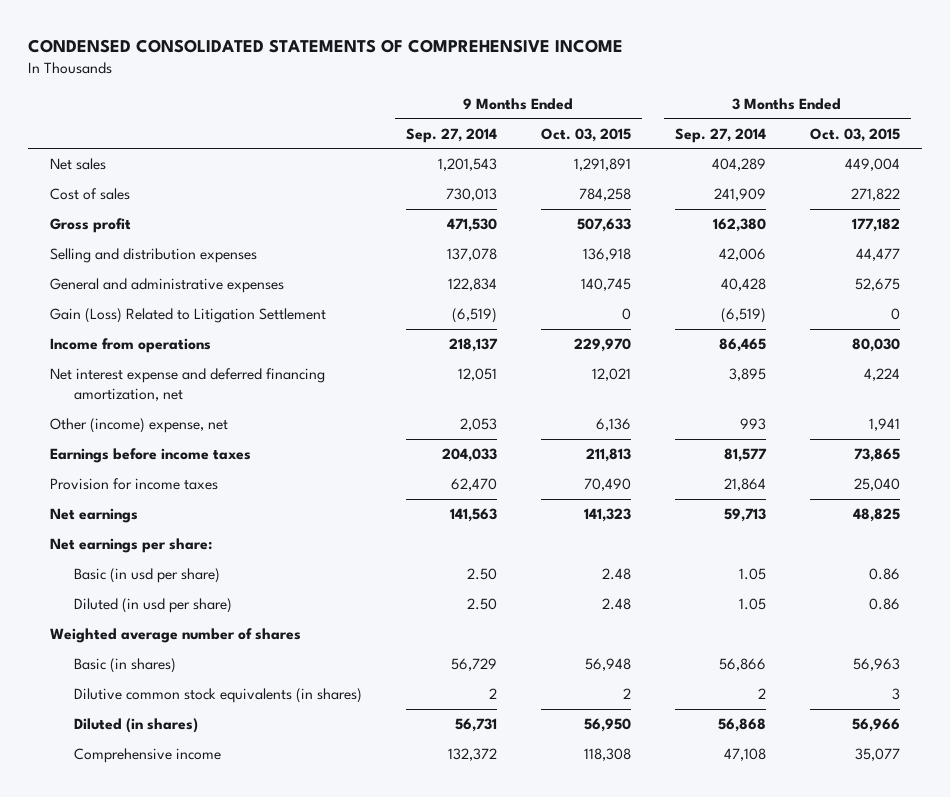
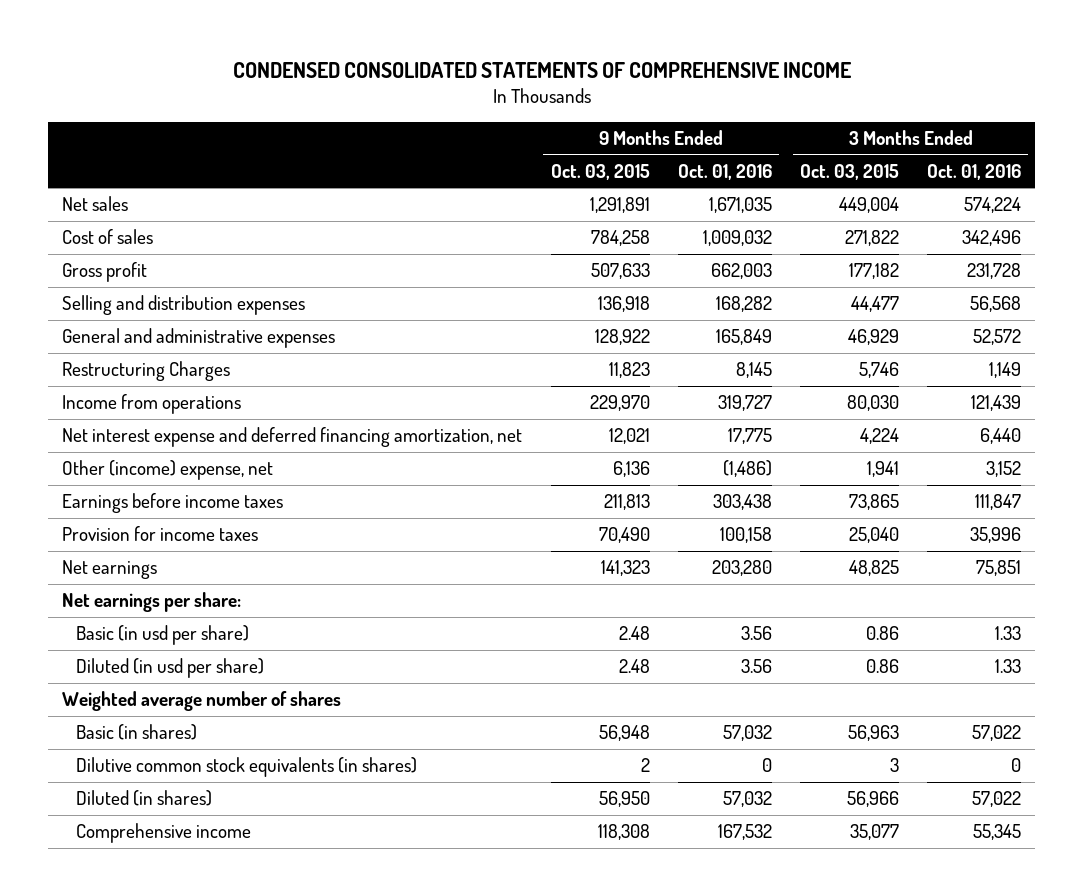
- | 9 Months Ended Sep. 27, 2014 | 9 Months Ended Oct. 03, 2015 | 3 Months Ended Sep. 27, 2014 | 3 Months Ended Oct. 03, 2015
+ | 9 Months Ended Oct. 03, 2015 | 9 Months Ended Oct. 01, 2016 | 3 Months Ended Oct. 03, 2015 | 3 Months Ended Oct. 01, 2016
- General and administrative expenses | 122,834 | 140,745 | 40,428 | 52,675
- Gain (Loss) Related to Litigation Settlement | (6,519) | 0 | (6,519) | 0
+ General and administrative expenses | 128,922 | 165,849 | 46,929 | 52,572
+ Restructuring Charges | 11,823 | 8,145 | 5,746 | 1,149

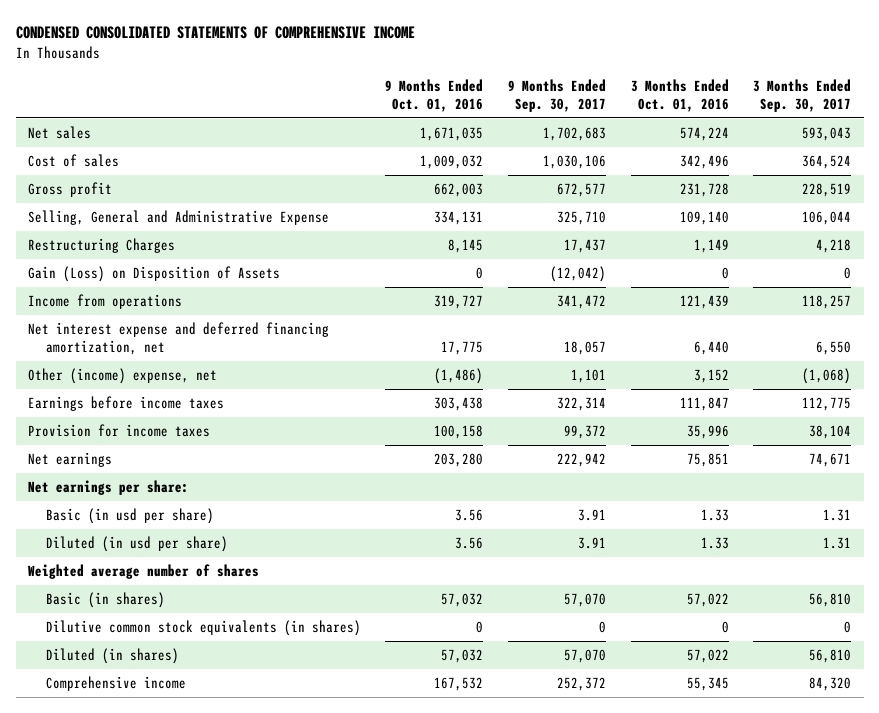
- | 9 Months Ended Oct. 03, 2015 | 9 Months Ended Oct. 01, 2016 | 3 Months Ended Oct. 03, 2015 | 3 Months Ended Oct. 01, 2016
+ | 9 Months Ended Oct. 01, 2016 | 9 Months Ended Sep. 30, 2017 | 3 Months Ended Oct. 01, 2016 | 3 Months Ended Sep. 30, 2017
- Selling and distribution expenses | 136,918 | 168,282 | 44,477 | 56,568
- General and administrative expenses | 128,922 | 165,849 | 46,929 | 52,572
+ Selling, General and Administrative Expense | 334,131 | 325,710 | 109,140 | 106,044
+ Gain (Loss) on Disposition of Assets | 0 | (12,042) | 0 | 0

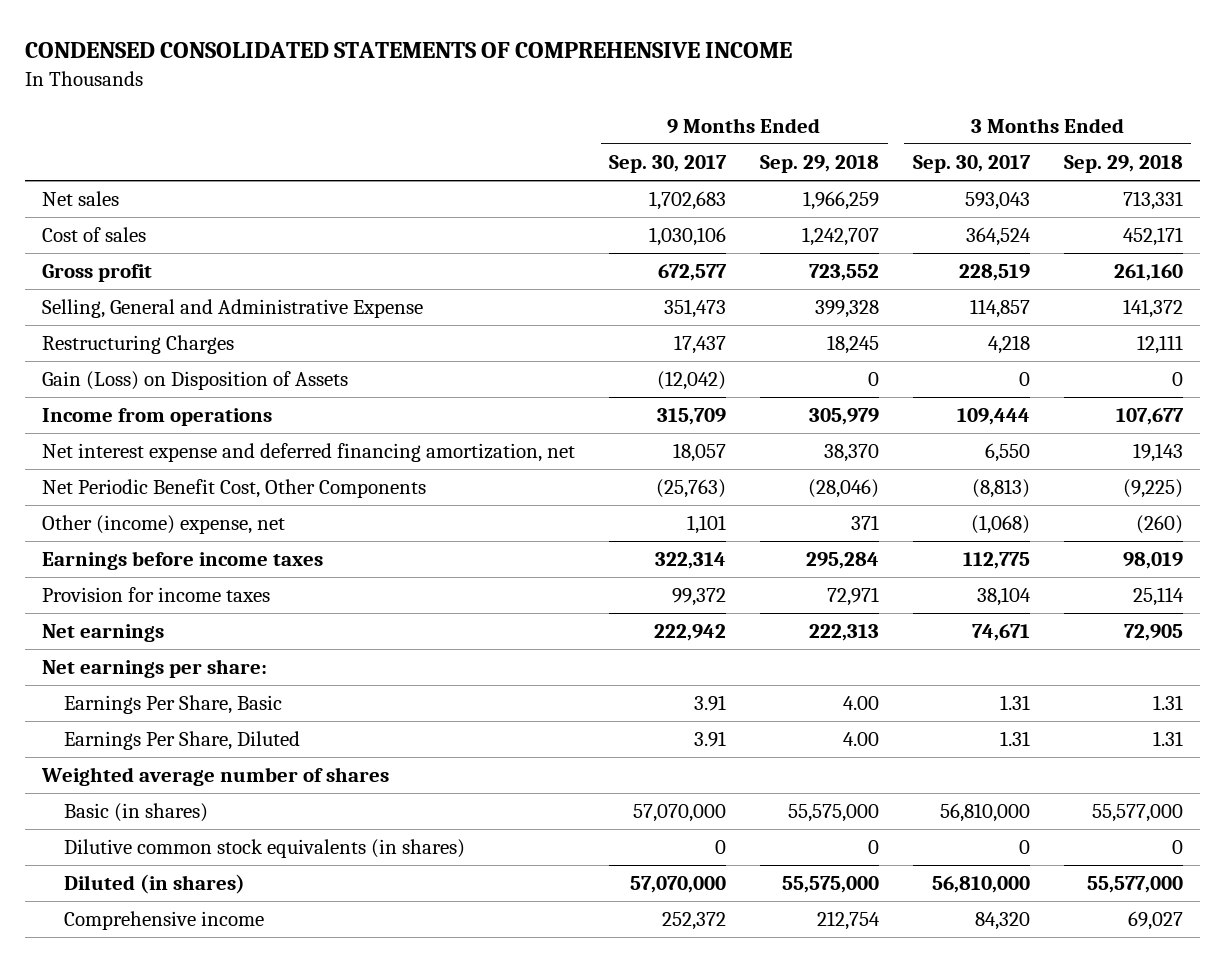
- | 9 Months Ended Oct. 01, 2016 | 9 Months Ended Sep. 30, 2017 | 3 Months Ended Oct. 01, 2016 | 3 Months Ended Sep. 30, 2017
+ | 9 Months Ended Sep. 30, 2017 | 9 Months Ended Sep. 29, 2018 | 3 Months Ended Sep. 30, 2017 | 3 Months Ended Sep. 29, 2018
- Selling, General and Administrative Expense | 334,131 | 325,710 | 109,140 | 106,044
+ Selling, General and Administrative Expense | 351,473 | 399,328 | 114,857 | 141,372
- Income from operations | 319,727 | 341,472 | 121,439 | 118,257
+ Income from operations | 315,709 | 305,979 | 109,444 | 107,677
+ Net Periodic Benefit Cost, Other Components | (25,763) | (28,046) | (8,813) | (9,225)
- Basic (in usd per share) | 3.56 | 3.91 | 1.33 | 1.31
- Diluted (in usd per share) | 3.56 | 3.91 | 1.33 | 1.31
+ Earnings Per Share, Basic | 3.91 | 4.00 | 1.31 | 1.31
+ Earnings Per Share, Diluted | 3.91 | 4.00 | 1.31 | 1.31
- Basic (in shares) | 57,032 | 57,070 | 57,022 | 56,810
+ Basic (in shares) | 57,070,000 | 55,575,000 | 56,810,000 | 55,577,000
- Diluted (in shares) | 57,032 | 57,070 | 57,022 | 56,810
+ Diluted (in shares) | 57,070,000 | 55,575,000 | 56,810,000 | 55,577,000

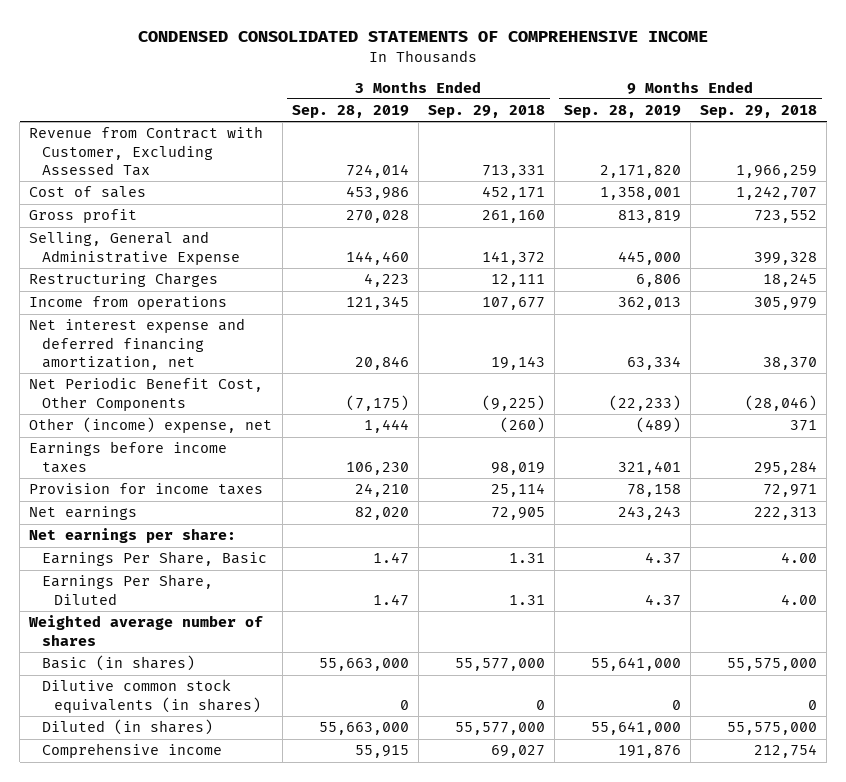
- | 9 Months Ended Sep. 30, 2017 | 9 Months Ended Sep. 29, 2018 | 3 Months Ended Sep. 30, 2017 | 3 Months Ended Sep. 29, 2018
+ | 3 Months Ended Sep. 28, 2019 | 3 Months Ended Sep. 29, 2018 | 9 Months Ended Sep. 28, 2019 | 9 Months Ended Sep. 29, 2018
- Net sales | 1,702,683 | 1,966,259 | 593,043 | 713,331
+ Revenue from Contract with Customer, Excluding Assessed Tax | 724,014 | 713,331 | 2,171,820 | 1,966,259
- Gain (Loss) on Disposition of Assets | (12,042) | 0 | 0 | 0

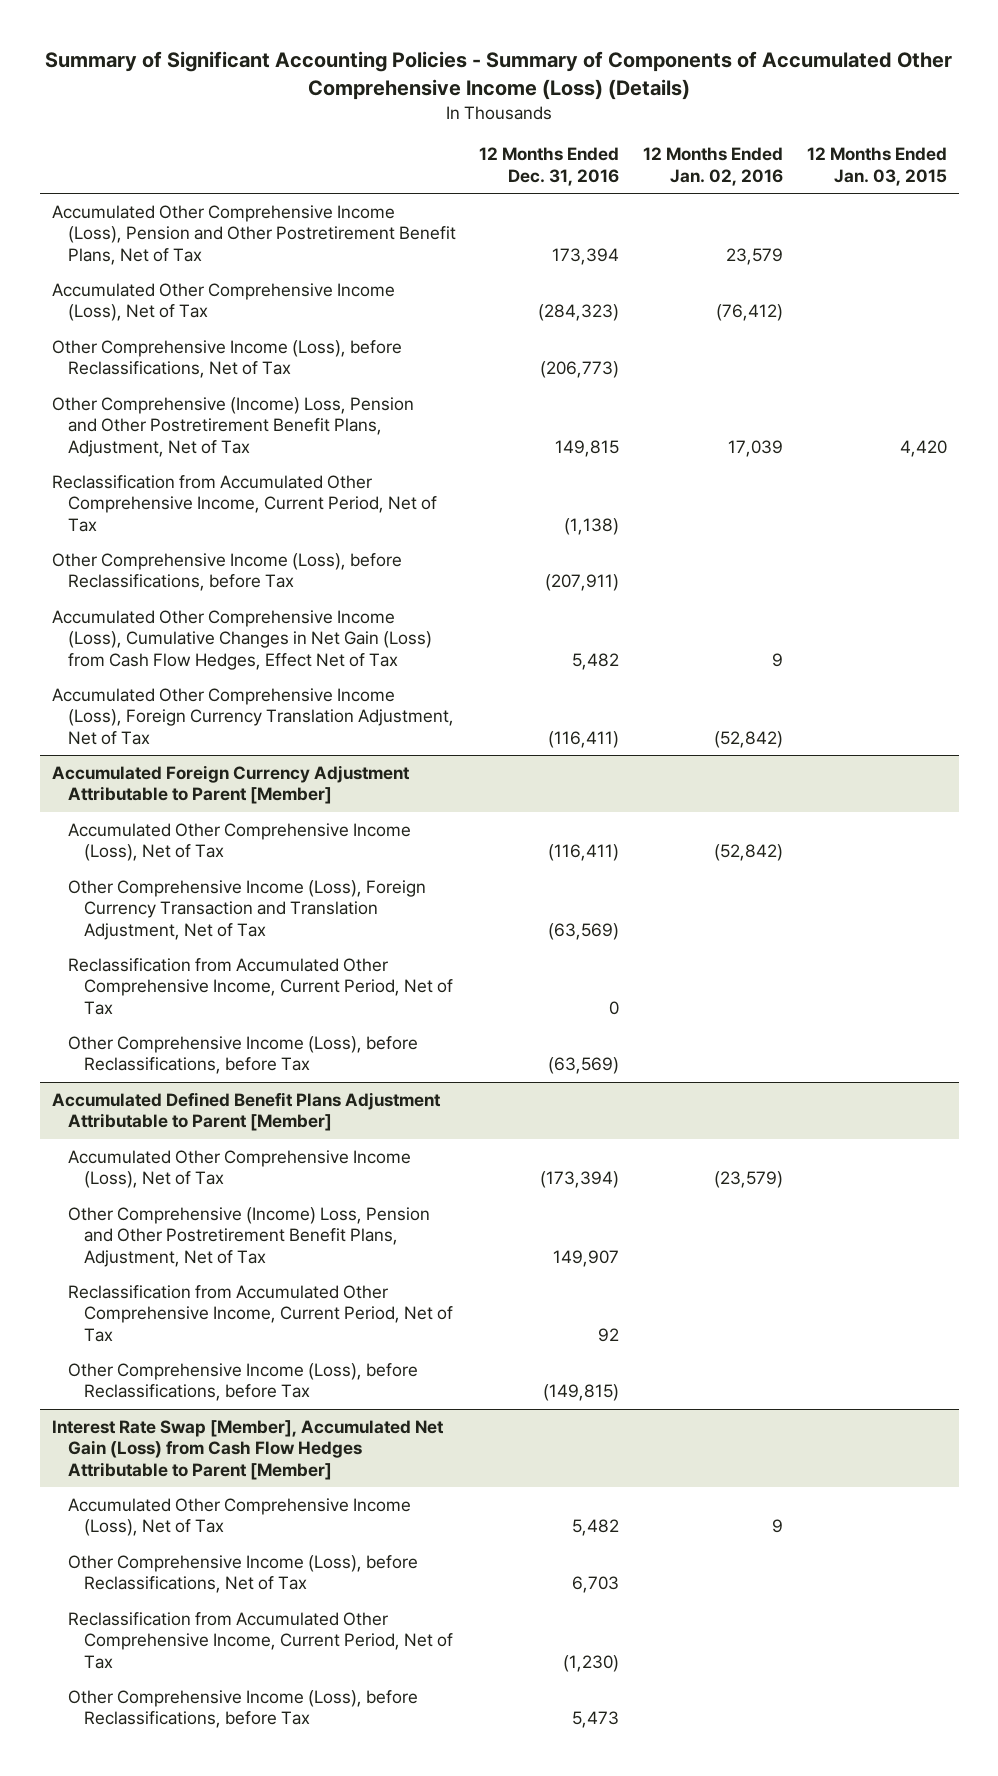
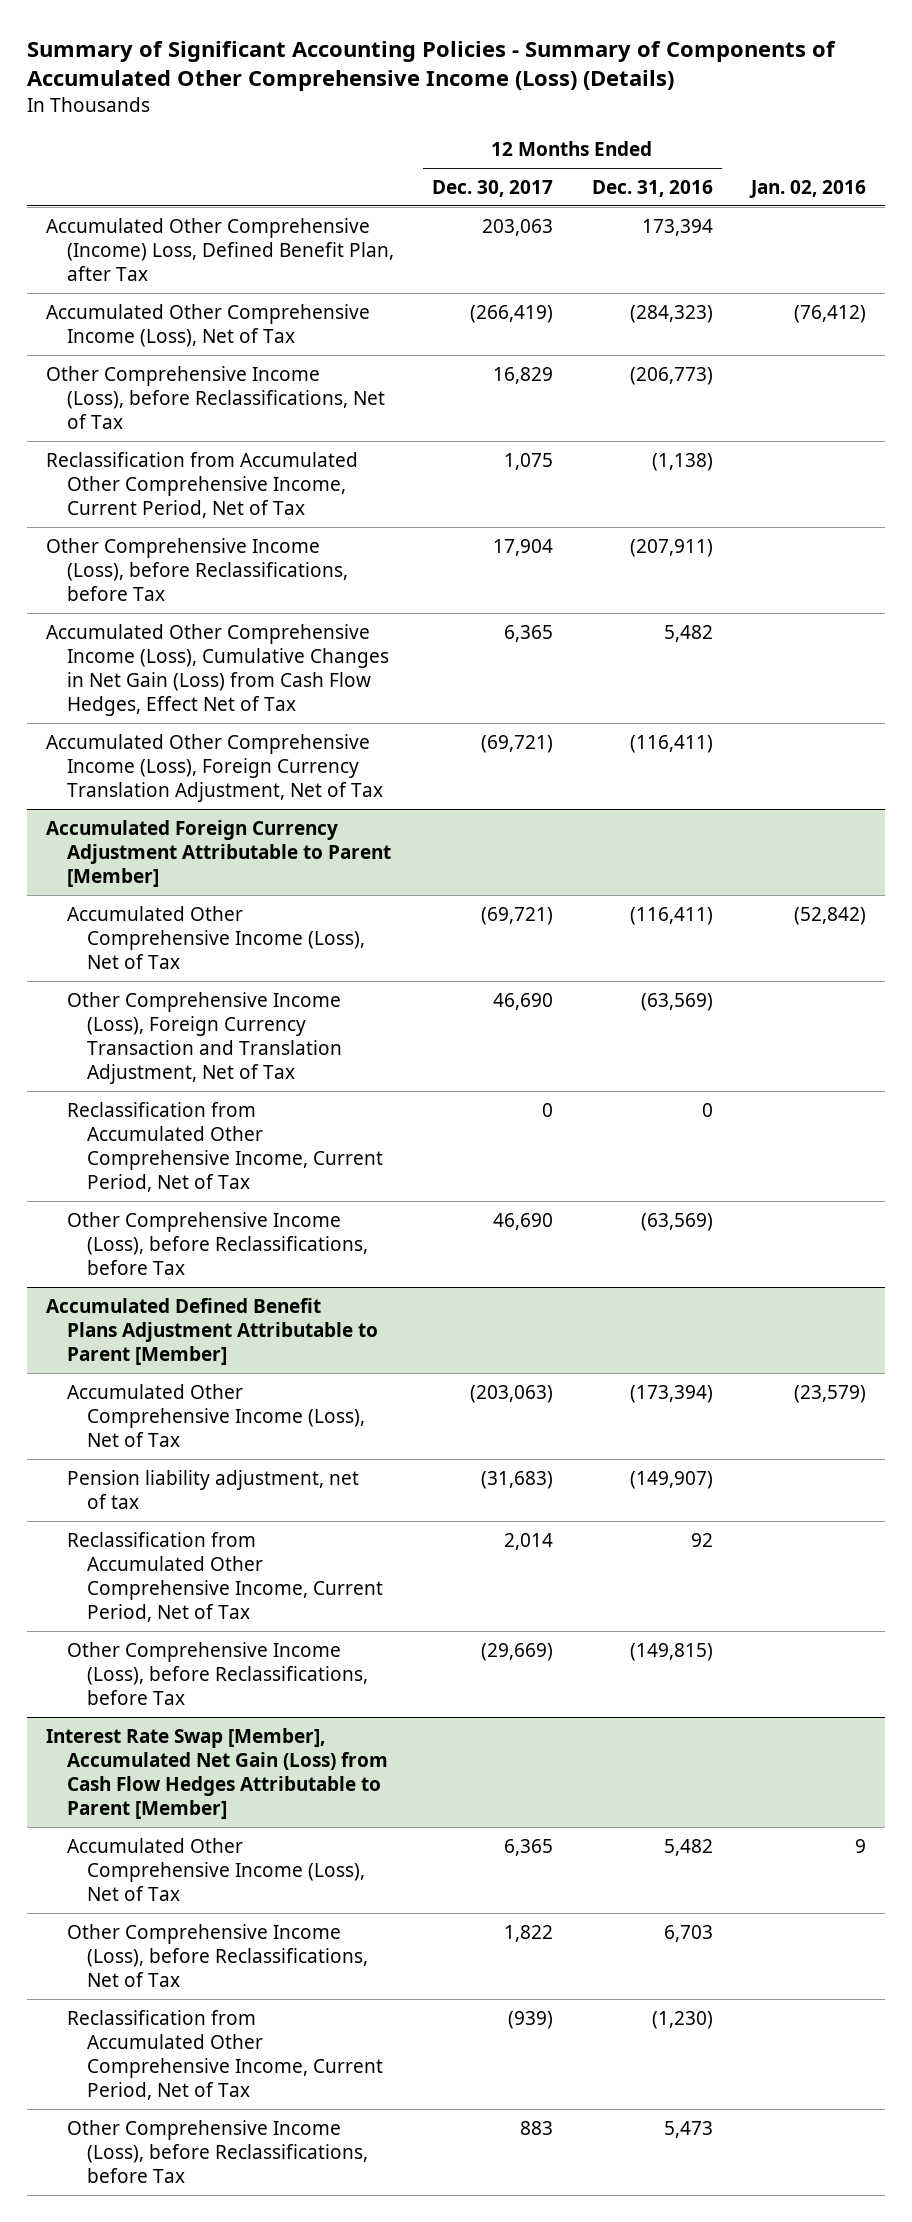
- | 12 Months Ended Dec. 31, 2016 | 12 Months Ended Jan. 02, 2016 | 12 Months Ended Jan. 03, 2015
+ | 12 Months Ended Dec. 30, 2017 | 12 Months Ended Dec. 31, 2016 | Jan. 02, 2016
- Accumulated Other Comprehensive Income (Loss), Pension and Other Postretirement Benefit Plans, Net of Tax | 173,394 | 23,579 |
+ Accumulated Other Comprehensive (Income) Loss, Defined Benefit Plan, after Tax | 203,063 | 173,394 |
- Other Comprehensive (Income) Loss, Pension and Other Postretirement Benefit Plans, Adjustment, Net of Tax | 149,815 | 17,039 | 4,420
@ Accumulated Defined Benefit Plans Adjustment Attributable to Parent [Member]
- Other Comprehensive (Income) Loss, Pension and Other Postretirement Benefit Plans, Adjustment, Net of Tax | 149,907 | |
+ Pension liability adjustment, net of tax | (31,683) | (149,907) |

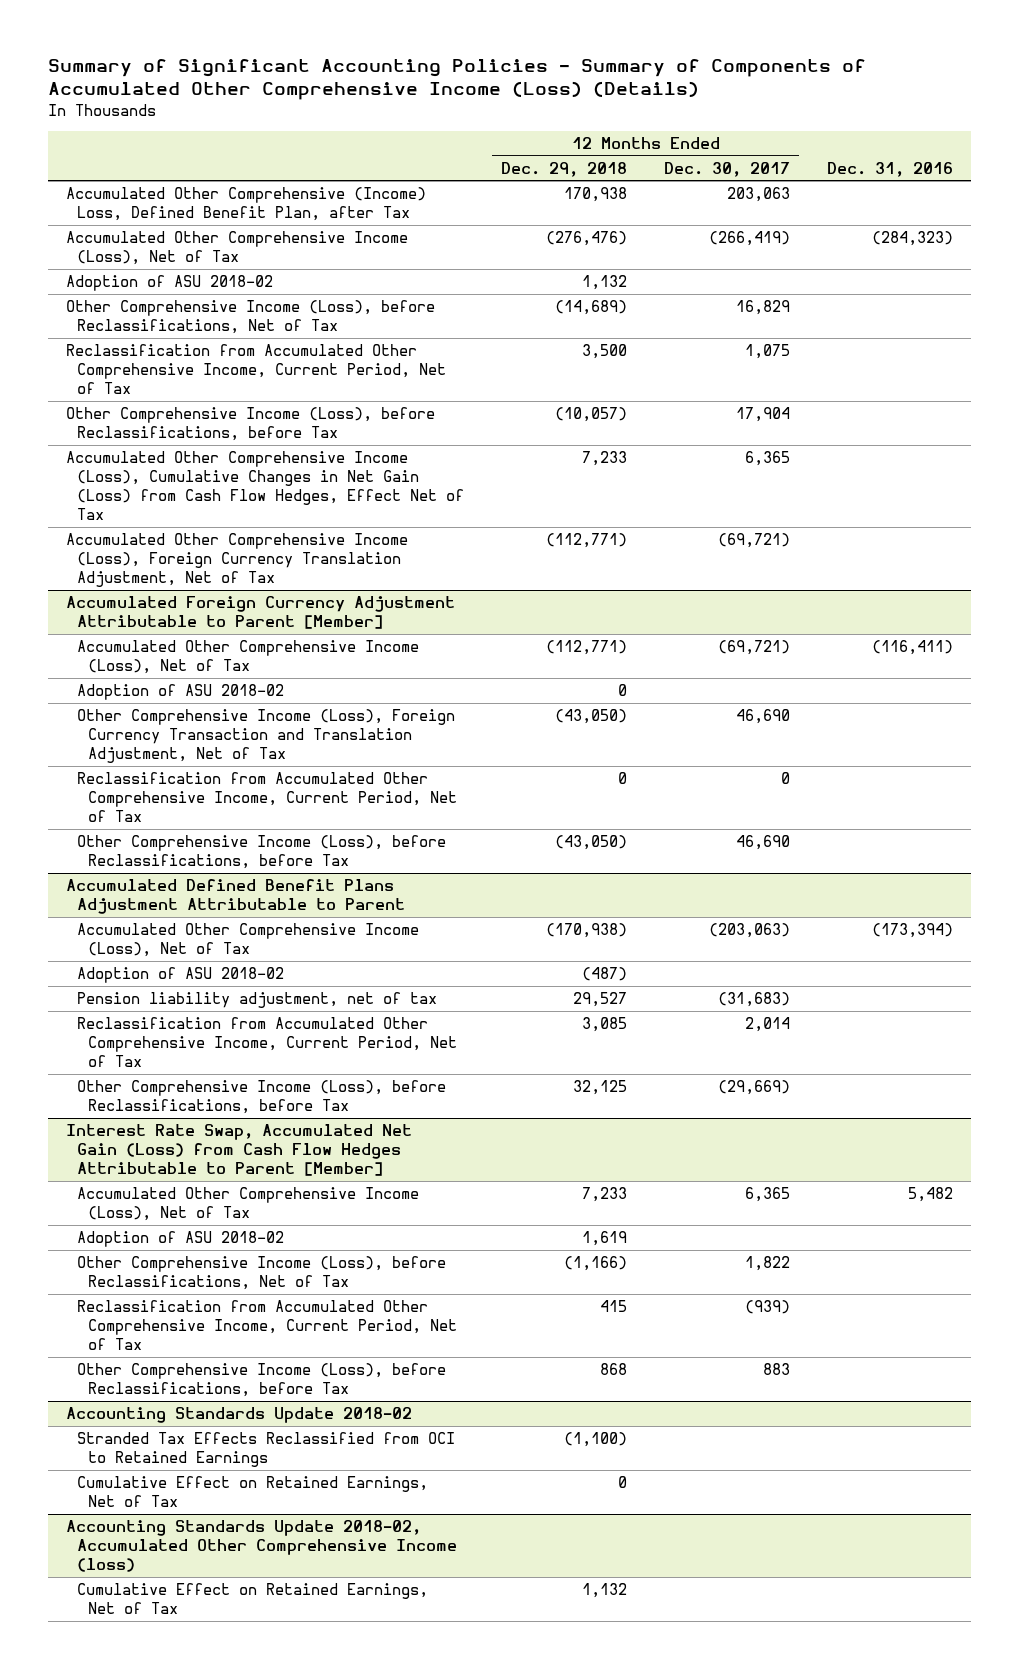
- | 12 Months Ended Dec. 30, 2017 | 12 Months Ended Dec. 31, 2016 | Jan. 02, 2016
+ | 12 Months Ended Dec. 29, 2018 | 12 Months Ended Dec. 30, 2017 | Dec. 31, 2016
+ Adoption of ASU 2018-02 | 1,132 | |
@ Accumulated Foreign Currency Adjustment Attributable to Parent [Member]
+ Adoption of ASU 2018-02 | 0 | |
- Accumulated Defined Benefit Plans Adjustment Attributable to Parent [Member]
+ Accumulated Defined Benefit Plans Adjustment Attributable to Parent
+ Adoption of ASU 2018-02 | (487) | |
- Interest Rate Swap [Member], Accumulated Net Gain (Loss) from Cash Flow Hedges Attributable to Parent [Member]
+ Interest Rate Swap, Accumulated Net Gain (Loss) from Cash Flow Hedges Attributable to Parent [Member]
+ Adoption of ASU 2018-02 | 1,619 | |
+ Accounting Standards Update 2018-02
+ Stranded Tax Effects Reclassified from OCI to Retained Earnings | (1,100) | |
+ Cumulative Effect on Retained Earnings, Net of Tax | 0 | |
+ Accounting Standards Update 2018-02, Accumulated Other Comprehensive Income (loss)
+ Cumulative Effect on Retained Earnings, Net of Tax | 1,132 | |

